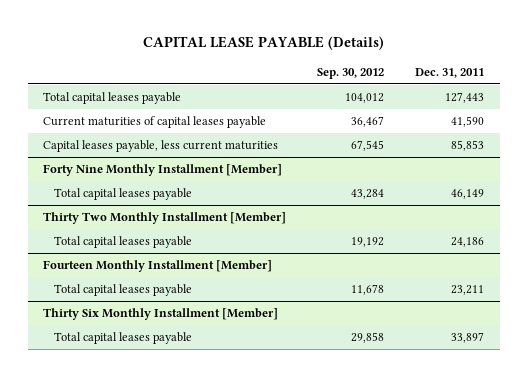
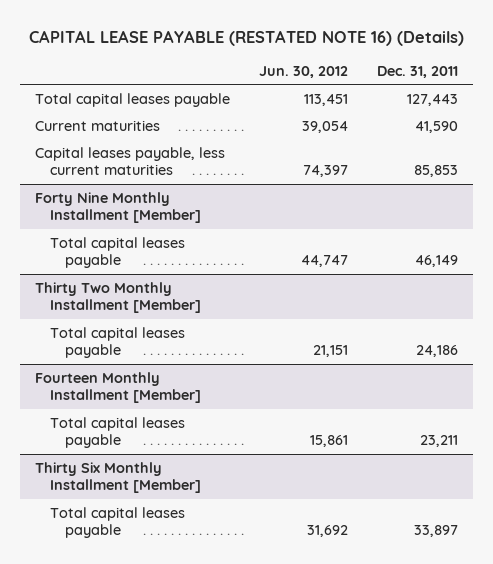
- CAPITAL LEASE PAYABLE (Details)
+ CAPITAL LEASE PAYABLE (RESTATED NOTE 16) (Details)
- | Sep. 30, 2012 | Dec. 31, 2011
+ | Jun. 30, 2012 | Dec. 31, 2011
- Current maturities of capital leases payable | 36,467 | 41,590
+ Current maturities | 39,054 | 41,590

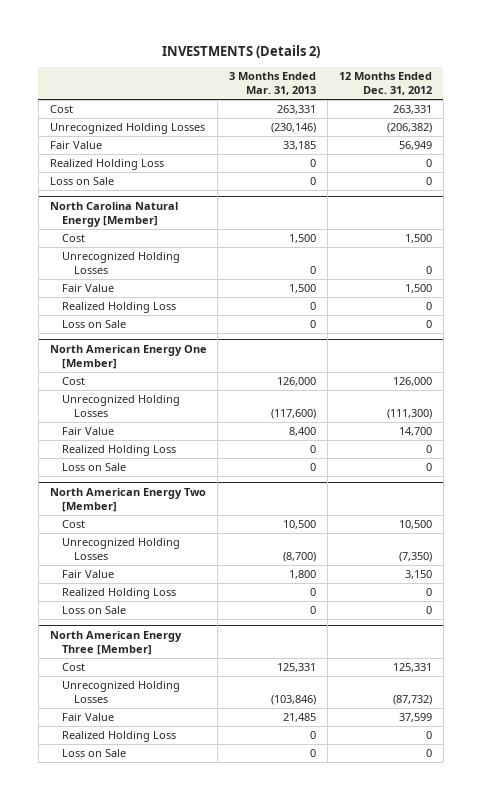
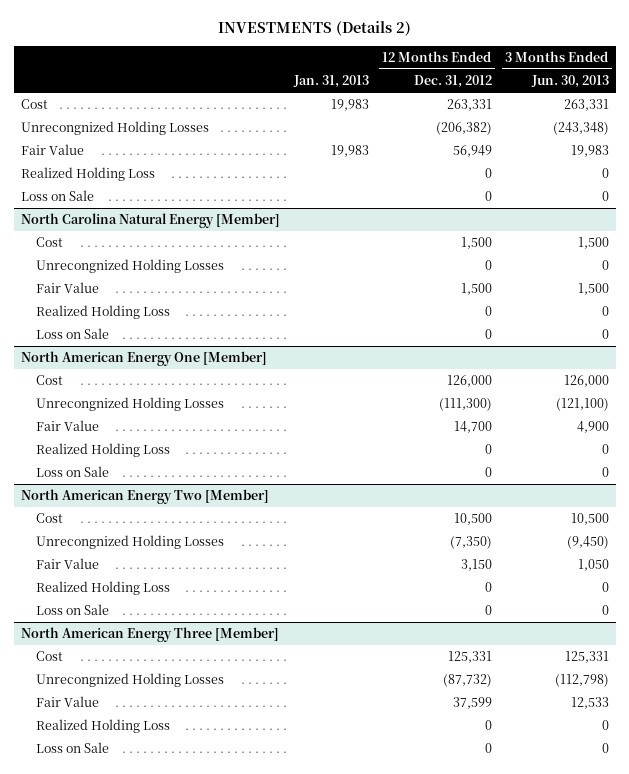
- | 3 Months Ended Mar. 31, 2013 | 12 Months Ended Dec. 31, 2012
+ | Jan. 31, 2013 | 12 Months Ended Dec. 31, 2012 | 3 Months Ended Jun. 30, 2013
- Unrecognized Holding Losses | (230,146) | (206,382)
+ Unrecongnized Holding Losses | | (206,382) | (243,348)
@ North Carolina Natural Energy [Member]
- Unrecognized Holding Losses | 0 | 0
+ Unrecongnized Holding Losses | | 0 | 0
@ North American Energy One [Member]
- Unrecognized Holding Losses | (117,600) | (111,300)
+ Unrecongnized Holding Losses | | (111,300) | (121,100)
@ North American Energy Two [Member]
- Unrecognized Holding Losses | (8,700) | (7,350)
+ Unrecongnized Holding Losses | | (7,350) | (9,450)
@ North American Energy Three [Member]
- Unrecognized Holding Losses | (103,846) | (87,732)
+ Unrecongnized Holding Losses | | (87,732) | (112,798)

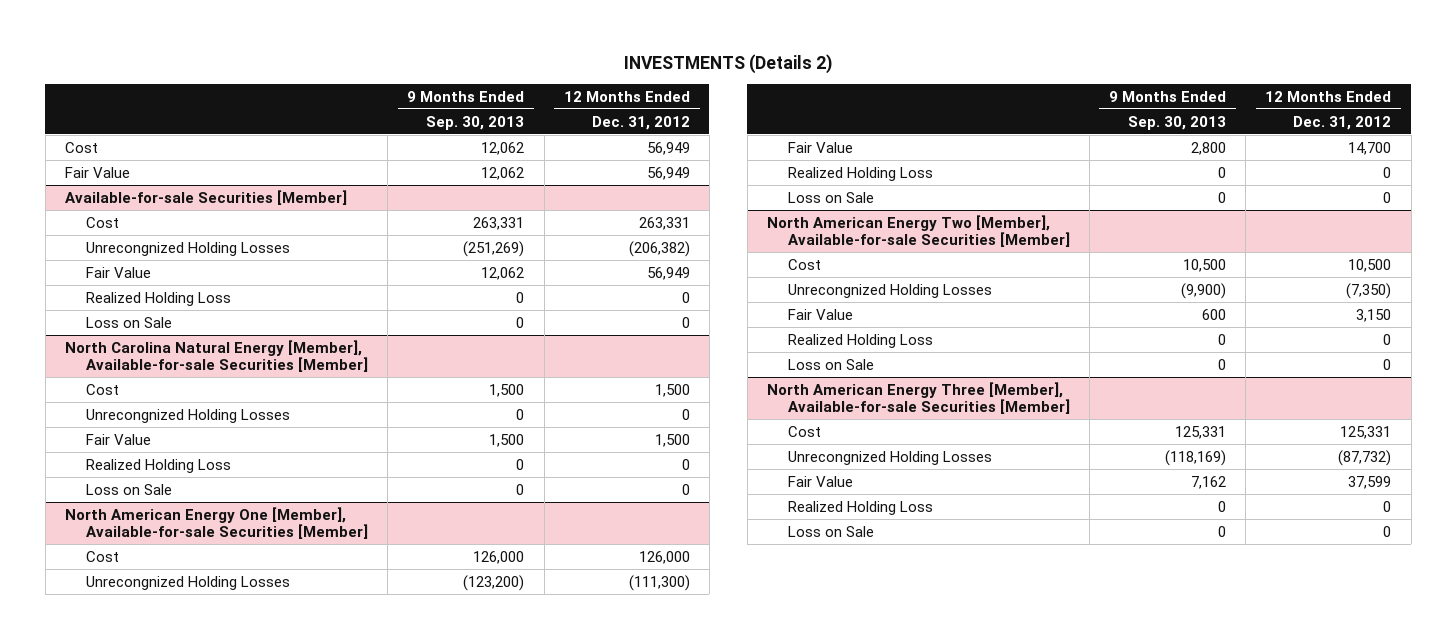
- | Jan. 31, 2013 | 12 Months Ended Dec. 31, 2012 | 3 Months Ended Jun. 30, 2013
+ | 9 Months Ended Sep. 30, 2013 | 12 Months Ended Dec. 31, 2012
+ Cost | 12,062 | 56,949
+ Fair Value | 12,062 | 56,949
+ Available-for-sale Securities [Member]
- North Carolina Natural Energy [Member]
+ North Carolina Natural Energy [Member], Available-for-sale Securities [Member]
- North American Energy One [Member]
+ North American Energy One [Member], Available-for-sale Securities [Member]
- North American Energy Two [Member]
+ North American Energy Two [Member], Available-for-sale Securities [Member]
- North American Energy Three [Member]
+ North American Energy Three [Member], Available-for-sale Securities [Member]

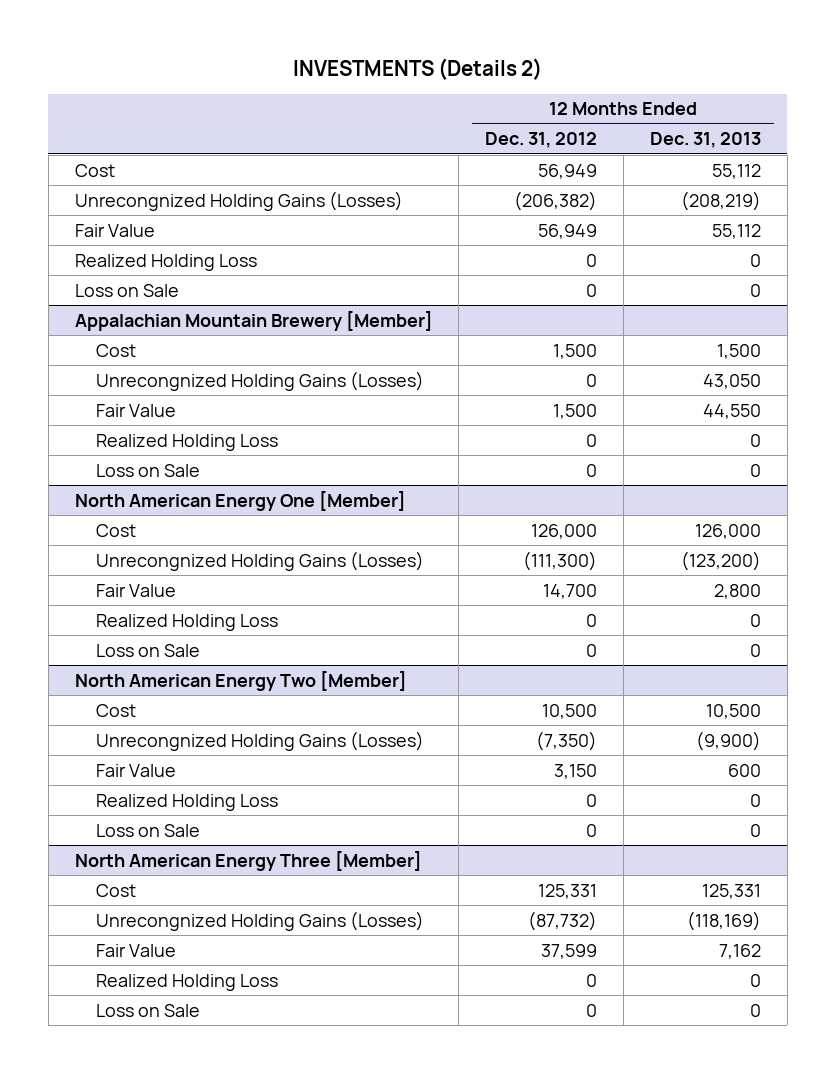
- | 9 Months Ended Sep. 30, 2013 | 12 Months Ended Dec. 31, 2012
+ | 12 Months Ended Dec. 31, 2012 | 12 Months Ended Dec. 31, 2013
- Fair Value | 12,062 | 56,949
- Available-for-sale Securities [Member]
- Cost | 263,331 | 263,331
- Unrecongnized Holding Losses | (251,269) | (206,382)
+ Unrecongnized Holding Gains (Losses) | (206,382) | (208,219)
- North Carolina Natural Energy [Member], Available-for-sale Securities [Member]
+ Appalachian Mountain Brewery [Member]
- Unrecongnized Holding Losses | 0 | 0
+ Unrecongnized Holding Gains (Losses) | 0 | 43,050
- North American Energy One [Member], Available-for-sale Securities [Member]
+ North American Energy One [Member]
- Unrecongnized Holding Losses | (123,200) | (111,300)
+ Unrecongnized Holding Gains (Losses) | (111,300) | (123,200)
- North American Energy Two [Member], Available-for-sale Securities [Member]
+ North American Energy Two [Member]
- Unrecongnized Holding Losses | (9,900) | (7,350)
+ Unrecongnized Holding Gains (Losses) | (7,350) | (9,900)
- North American Energy Three [Member], Available-for-sale Securities [Member]
+ North American Energy Three [Member]
- Unrecongnized Holding Losses | (118,169) | (87,732)
+ Unrecongnized Holding Gains (Losses) | (87,732) | (118,169)

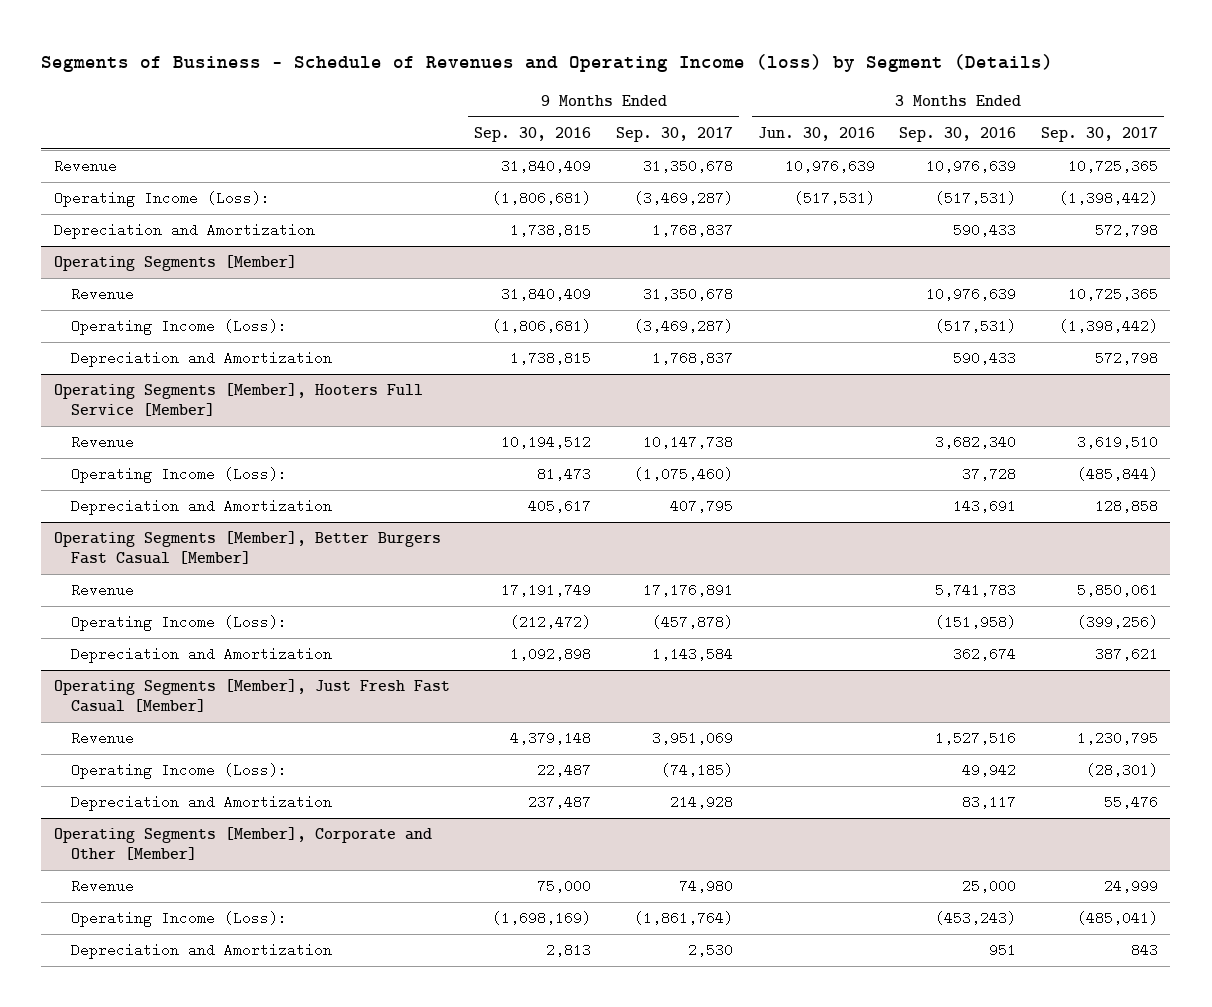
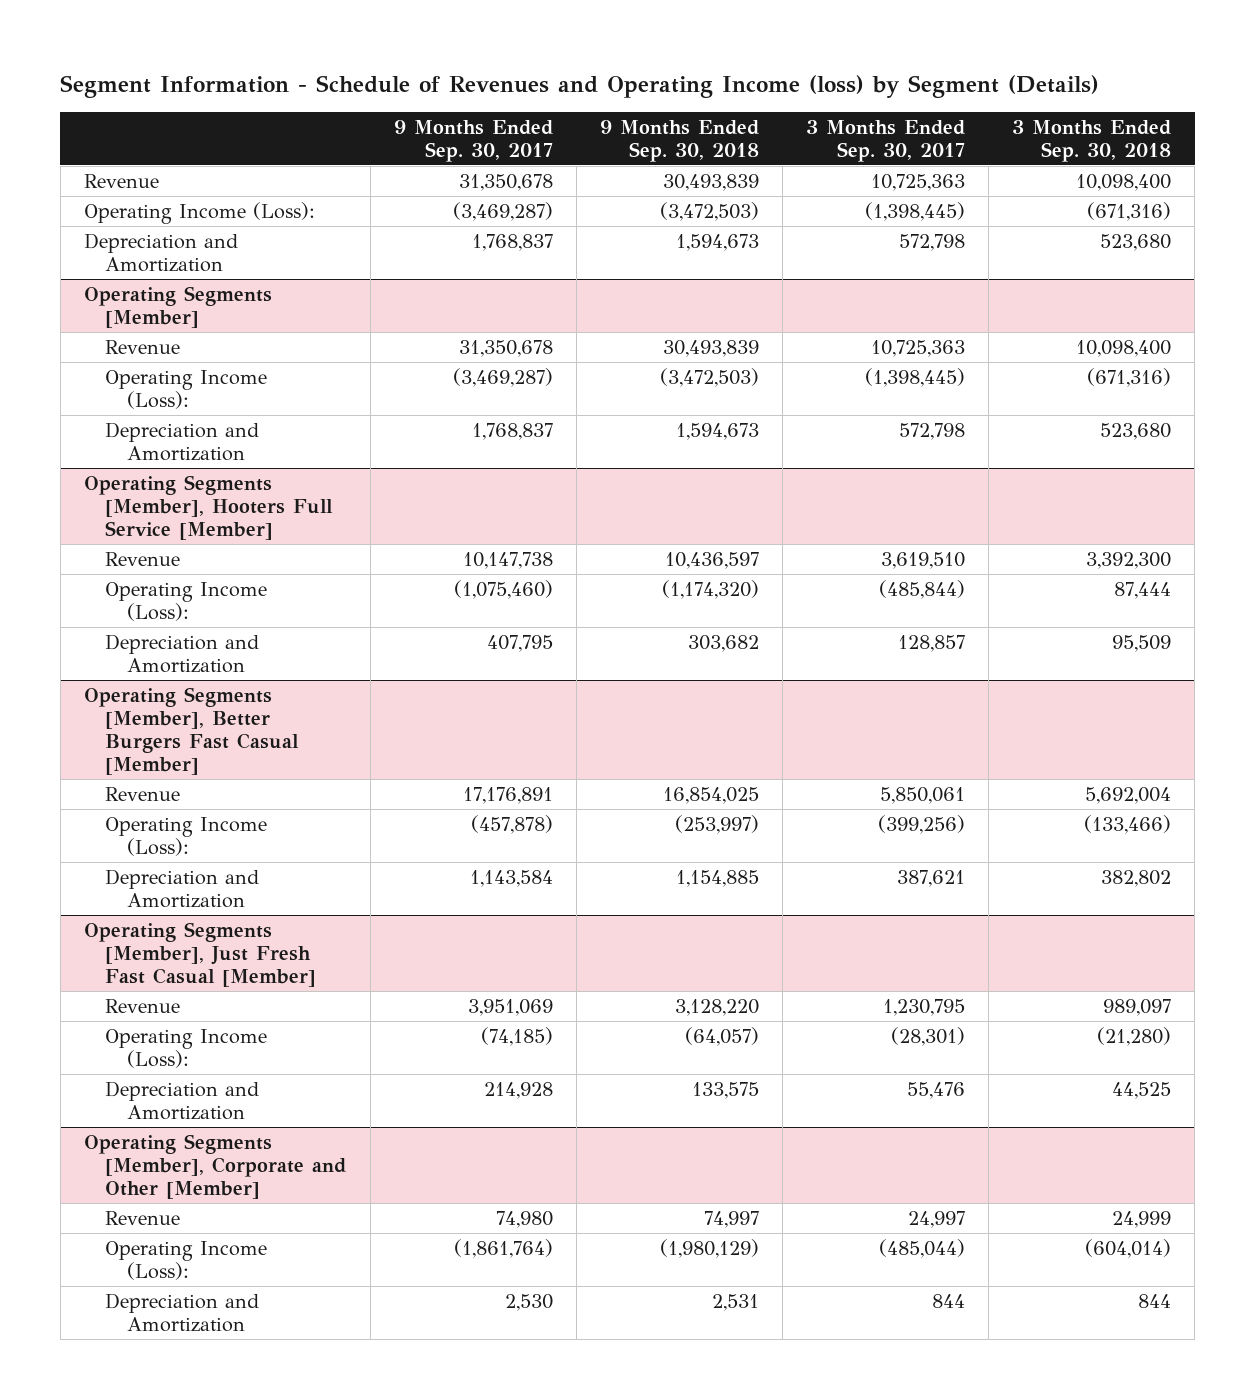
- Segments of Business - Schedule of Revenues and Operating Income (loss) by Segment (Details)
+ Segment Information - Schedule of Revenues and Operating Income (loss) by Segment (Details)
- | 9 Months Ended Sep. 30, 2016 | 9 Months Ended Sep. 30, 2017 | 3 Months Ended Jun. 30, 2016 | 3 Months Ended Sep. 30, 2016 | 3 Months Ended Sep. 30, 2017
+ | 9 Months Ended Sep. 30, 2017 | 9 Months Ended Sep. 30, 2018 | 3 Months Ended Sep. 30, 2017 | 3 Months Ended Sep. 30, 2018
- Revenue | 31,840,409 | 31,350,678 | 10,976,639 | 10,976,639 | 10,725,365
- Operating Income (Loss): | (1,806,681) | (3,469,287) | (517,531) | (517,531) | (1,398,442)
+ Revenue | 31,350,678 | 30,493,839 | 10,725,363 | 10,098,400
+ Operating Income (Loss): | (3,469,287) | (3,472,503) | (1,398,445) | (671,316)
@ Operating Segments [Member]
- Revenue | 31,840,409 | 31,350,678 | | 10,976,639 | 10,725,365
- Operating Income (Loss): | (1,806,681) | (3,469,287) | | (517,531) | (1,398,442)
+ Revenue | 31,350,678 | 30,493,839 | 10,725,363 | 10,098,400
+ Operating Income (Loss): | (3,469,287) | (3,472,503) | (1,398,445) | (671,316)
@ Operating Segments [Member], Hooters Full Service [Member]
- Depreciation and Amortization | 405,617 | 407,795 | | 143,691 | 128,858
+ Depreciation and Amortization | 407,795 | 303,682 | 128,857 | 95,509
@ Operating Segments [Member], Corporate and Other [Member]
- Revenue | 75,000 | 74,980 | | 25,000 | 24,999
- Operating Income (Loss): | (1,698,169) | (1,861,764) | | (453,243) | (485,041)
- Depreciation and Amortization | 2,813 | 2,530 | | 951 | 843
+ Revenue | 74,980 | 74,997 | 24,997 | 24,999
+ Operating Income (Loss): | (1,861,764) | (1,980,129) | (485,044) | (604,014)
+ Depreciation and Amortization | 2,530 | 2,531 | 844 | 844

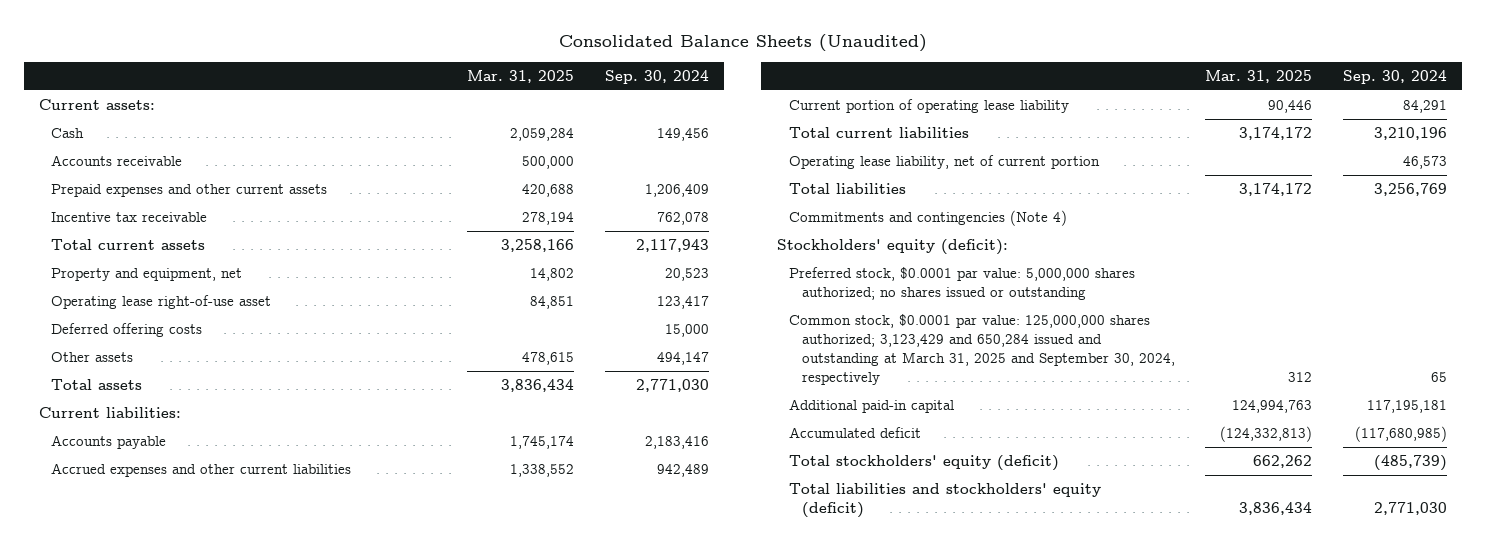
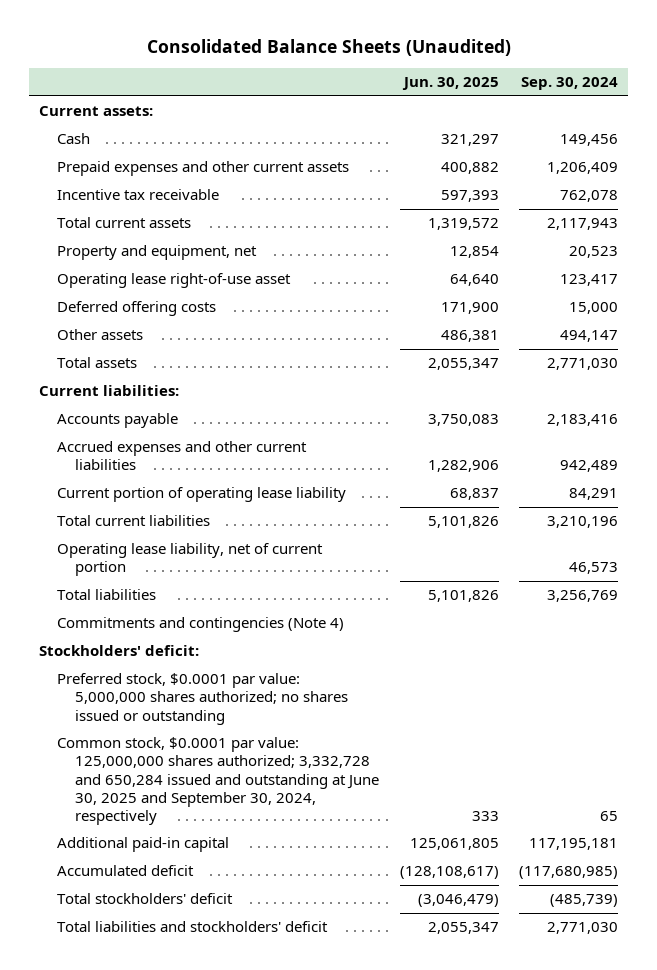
- | Mar. 31, 2025 | Sep. 30, 2024
+ | Jun. 30, 2025 | Sep. 30, 2024
- Accounts receivable | 500,000 |
- Stockholders' equity (deficit):
+ Stockholders' deficit:
- Common stock, $0.0001 par value: 125,000,000 shares authorized; 3,123,429 and 650,284 issued and outstanding at March 31, 2025 and September 30, 2024, respectively | 312 | 65
+ Common stock, $0.0001 par value: 125,000,000 shares authorized; 3,332,728 and 650,284 issued and outstanding at June 30, 2025 and September 30, 2024, respectively | 333 | 65
- Total stockholders' equity (deficit) | 662,262 | (485,739)
- Total liabilities and stockholders' equity (deficit) | 3,836,434 | 2,771,030
+ Total stockholders' deficit | (3,046,479) | (485,739)
+ Total liabilities and stockholders' deficit | 2,055,347 | 2,771,030

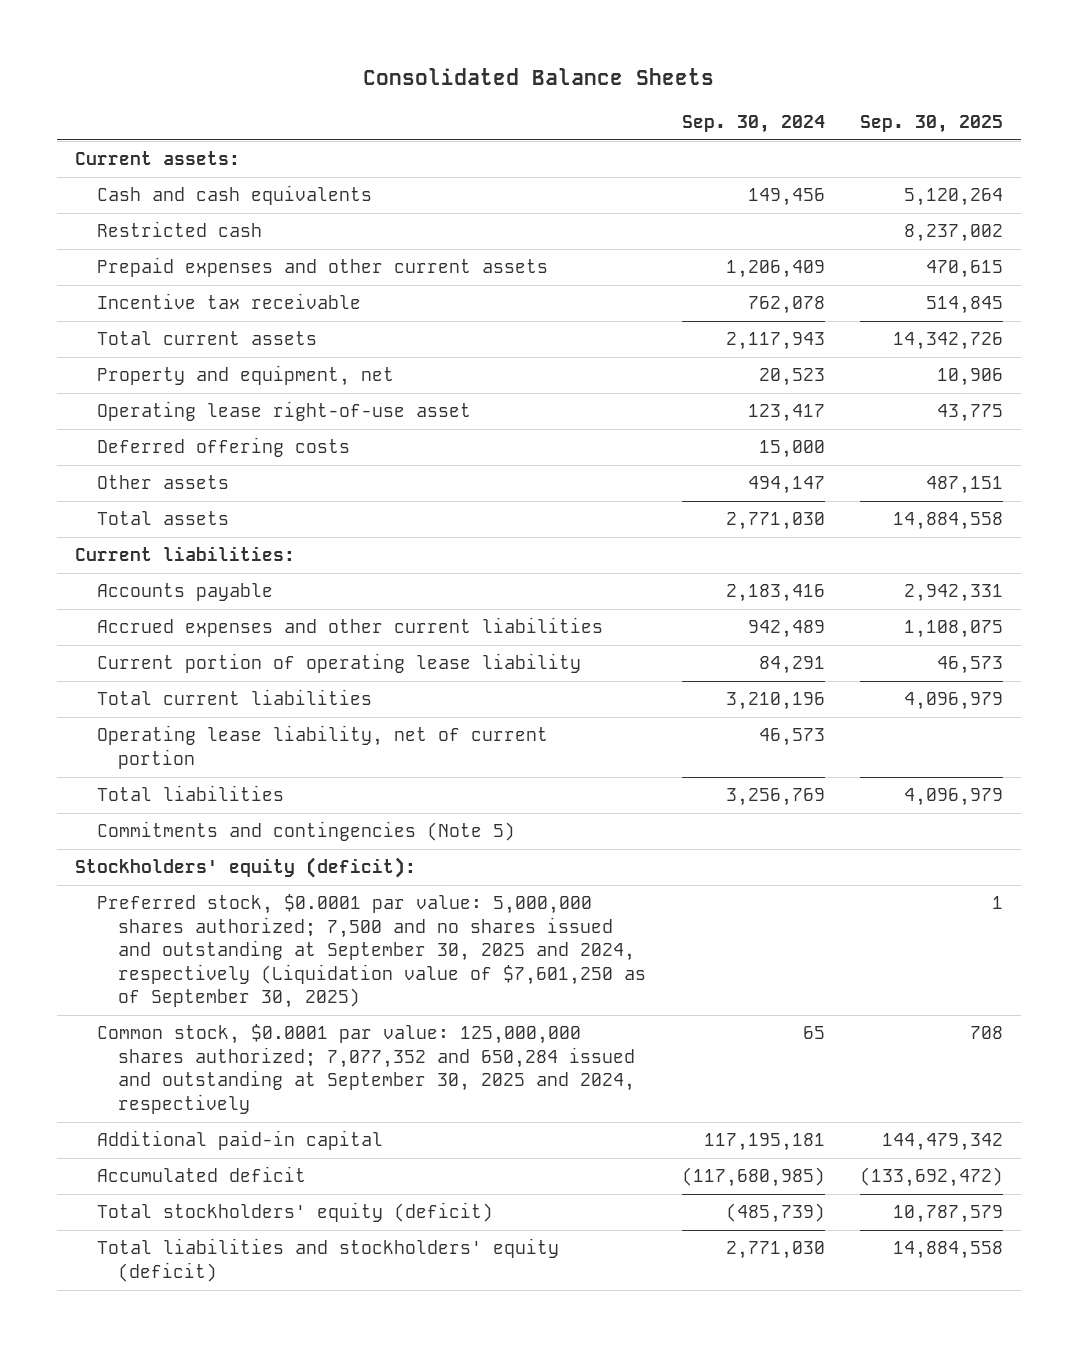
- Consolidated Balance Sheets (Unaudited)
+ Consolidated Balance Sheets
- | Jun. 30, 2025 | Sep. 30, 2024
+ | Sep. 30, 2024 | Sep. 30, 2025
- Cash | 321,297 | 149,456
+ Cash and cash equivalents | 149,456 | 5,120,264
+ Restricted cash | | 8,237,002
- Commitments and contingencies (Note 4)
- Stockholders' deficit:
- Preferred stock, $0.0001 par value: 5,000,000 shares authorized; no shares issued or outstanding
- Common stock, $0.0001 par value: 125,000,000 shares authorized; 3,332,728 and 650,284 issued and outstanding at June 30, 2025 and September 30, 2024, respectively | 333 | 65
+ Commitments and contingencies (Note 5)
+ Stockholders' equity (deficit):
+ Preferred stock, $0.0001 par value: 5,000,000 shares authorized; 7,500 and no shares issued and outstanding at September 30, 2025 and 2024, respectively (Liquidation value of $7,601,250 as of September 30, 2025) | | 1
+ Common stock, $0.0001 par value: 125,000,000 shares authorized; 7,077,352 and 650,284 issued and outstanding at September 30, 2025 and 2024, respectively | 65 | 708
- Total stockholders' deficit | (3,046,479) | (485,739)
- Total liabilities and stockholders' deficit | 2,055,347 | 2,771,030
+ Total stockholders' equity (deficit) | (485,739) | 10,787,579
+ Total liabilities and stockholders' equity (deficit) | 2,771,030 | 14,884,558

